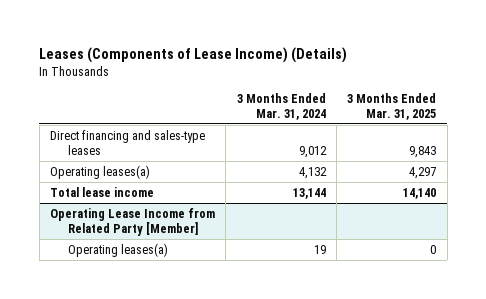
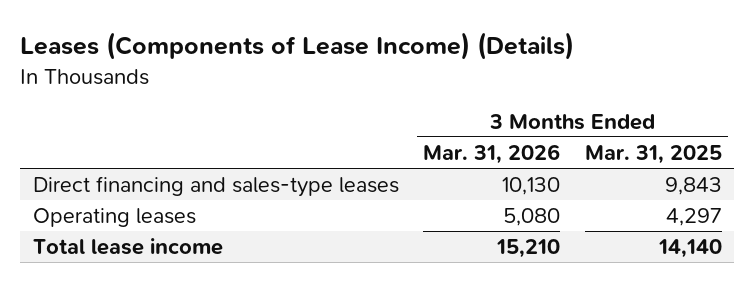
- | 3 Months Ended Mar. 31, 2024 | 3 Months Ended Mar. 31, 2025
+ | 3 Months Ended Mar. 31, 2026 | 3 Months Ended Mar. 31, 2025
- Operating leases(a) | 4,132 | 4,297
+ Operating leases | 5,080 | 4,297
- Operating Lease Income from Related Party [Member]
- Operating leases(a) | 19 | 0

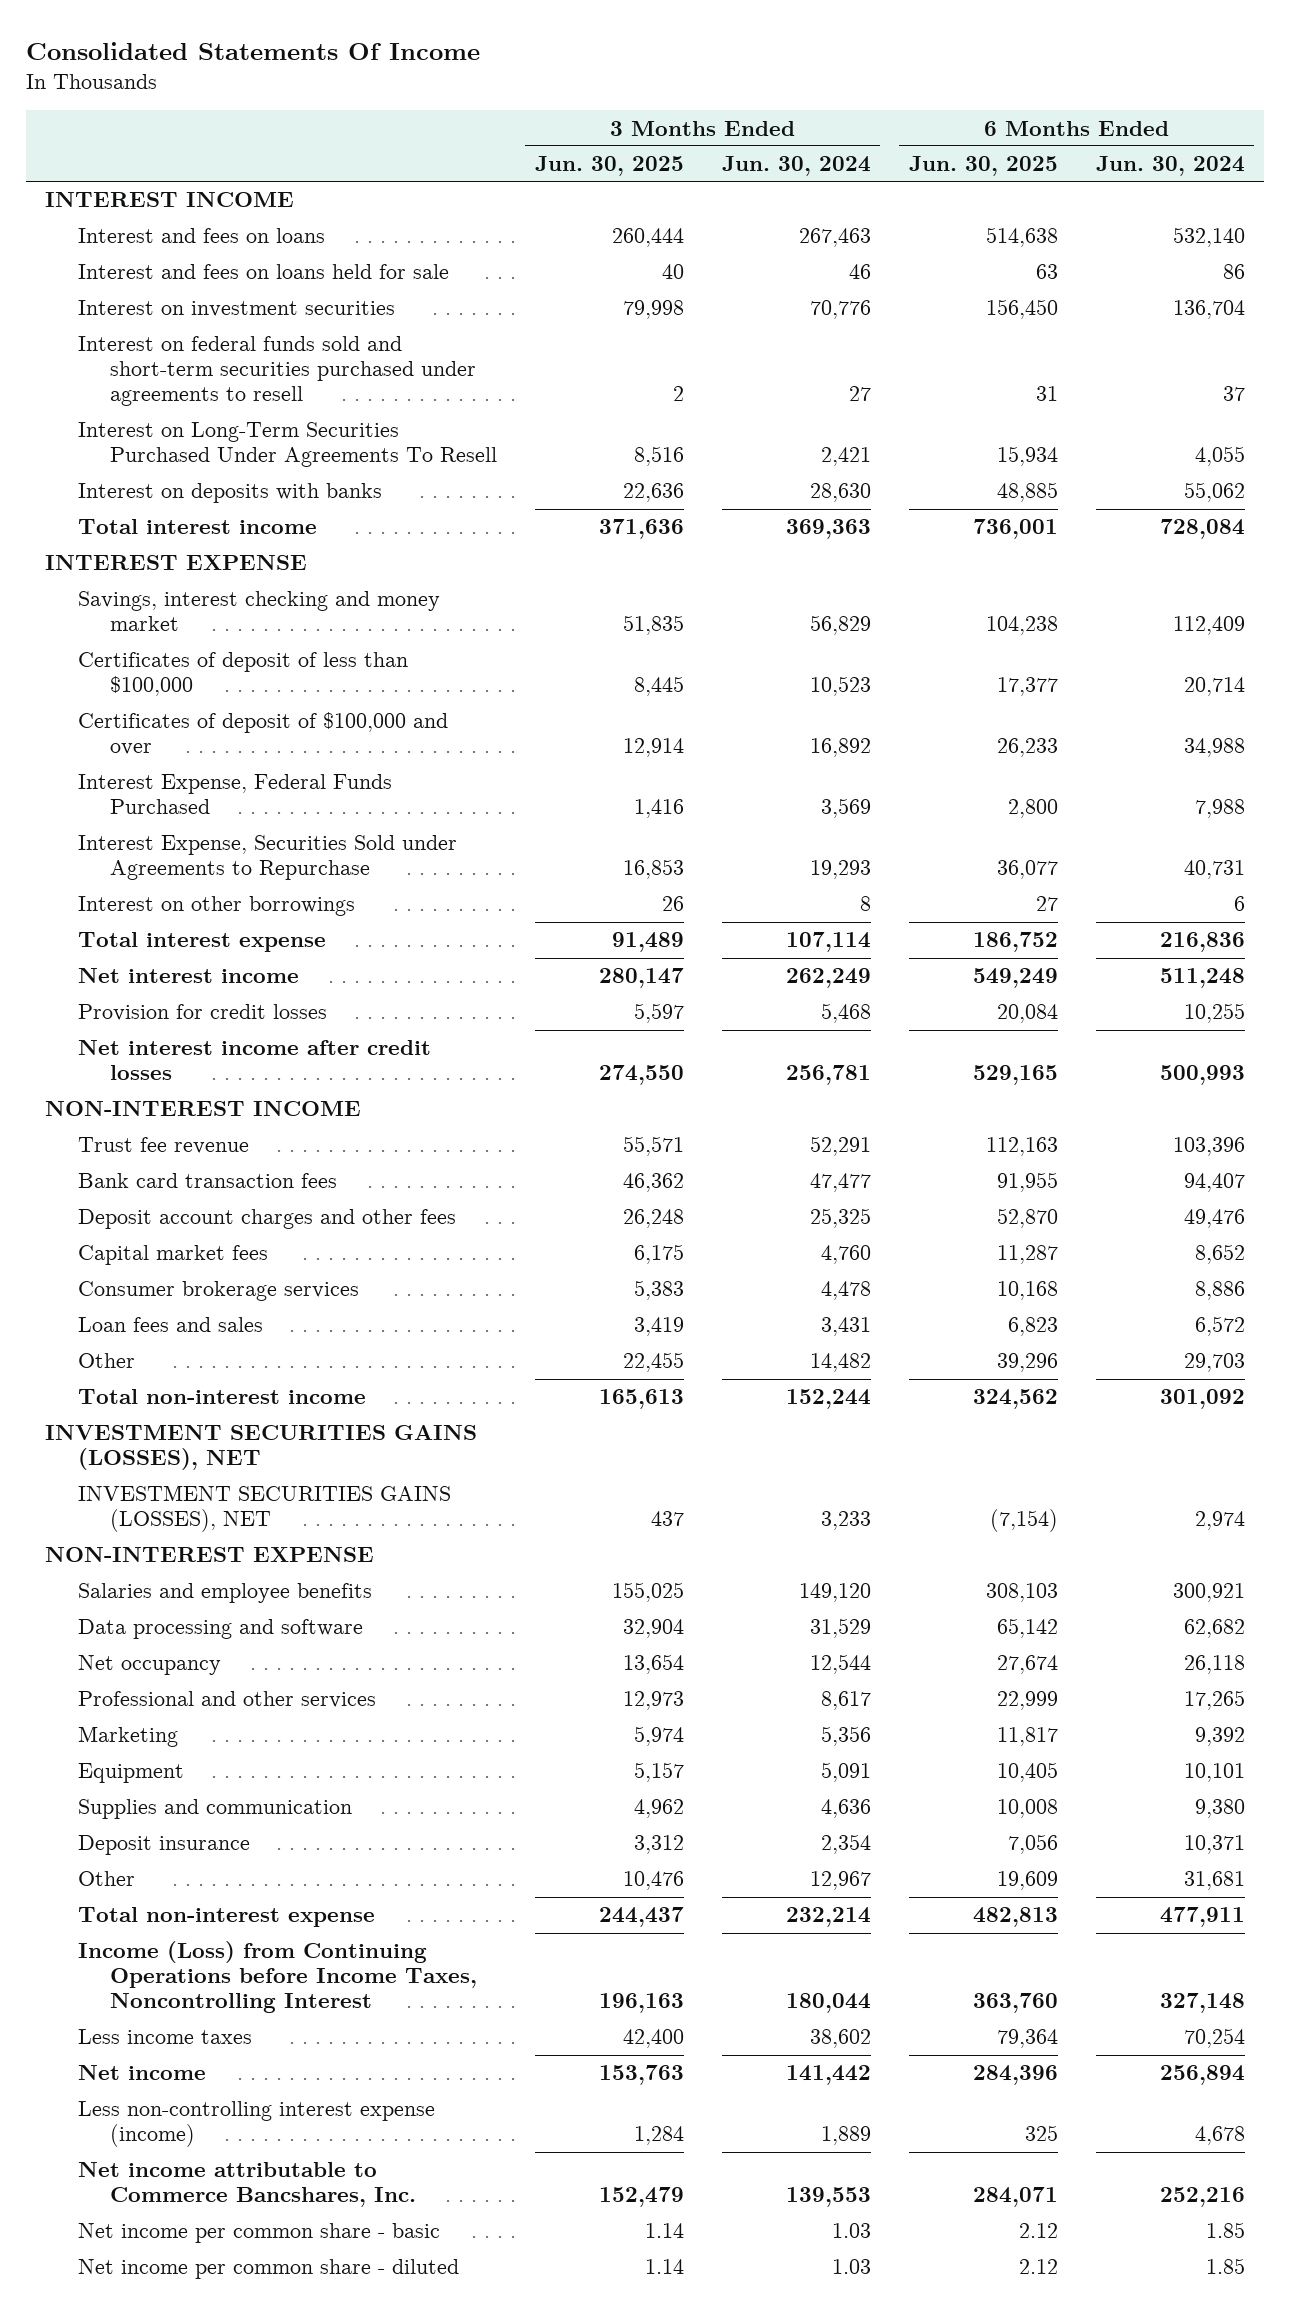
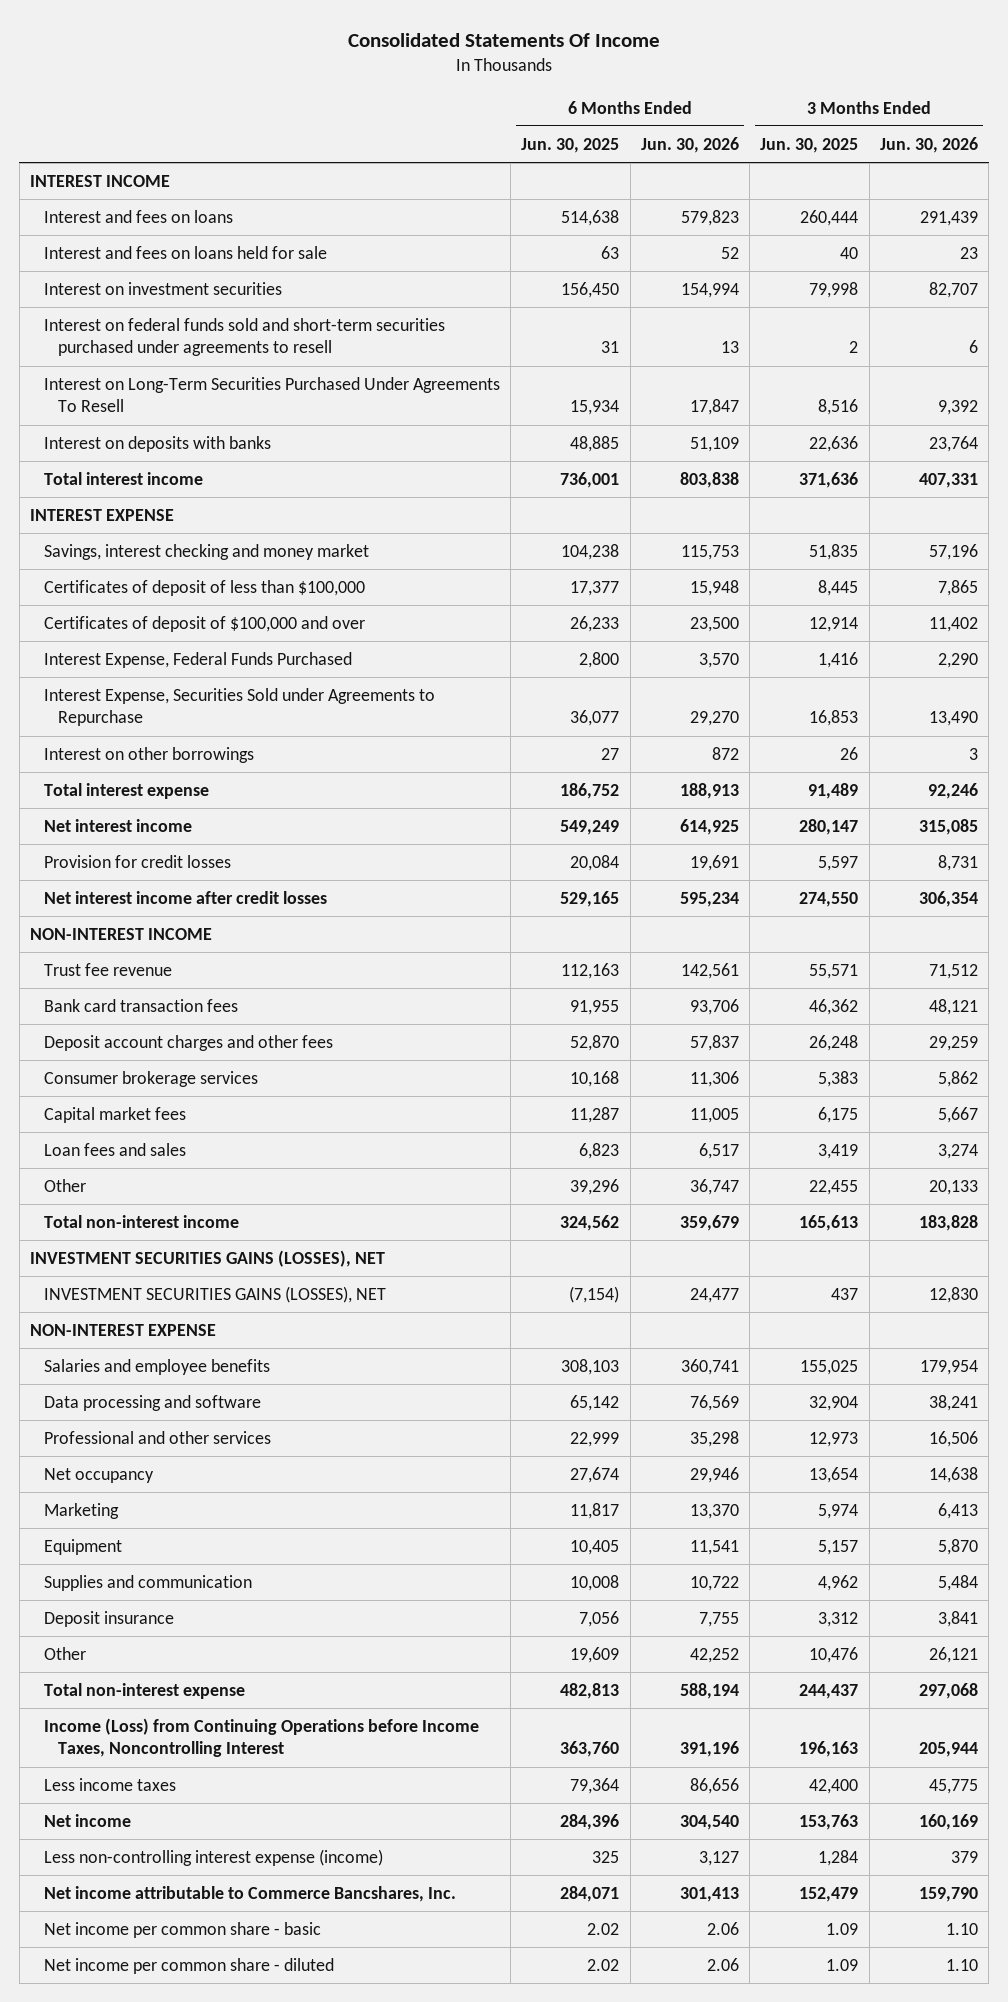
- | 3 Months Ended Jun. 30, 2025 | 3 Months Ended Jun. 30, 2024 | 6 Months Ended Jun. 30, 2025 | 6 Months Ended Jun. 30, 2024
+ | 6 Months Ended Jun. 30, 2025 | 6 Months Ended Jun. 30, 2026 | 3 Months Ended Jun. 30, 2025 | 3 Months Ended Jun. 30, 2026
moved down: Capital market fees | 11,287 | 11,005 | 6,175 | 5,667
moved down: Net occupancy | 27,674 | 29,946 | 13,654 | 14,638
- Net income per common share - basic | 1.14 | 1.03 | 2.12 | 1.85
- Net income per common share - diluted | 1.14 | 1.03 | 2.12 | 1.85
+ Net income per common share - basic | 2.02 | 2.06 | 1.09 | 1.10
+ Net income per common share - diluted | 2.02 | 2.06 | 1.09 | 1.10

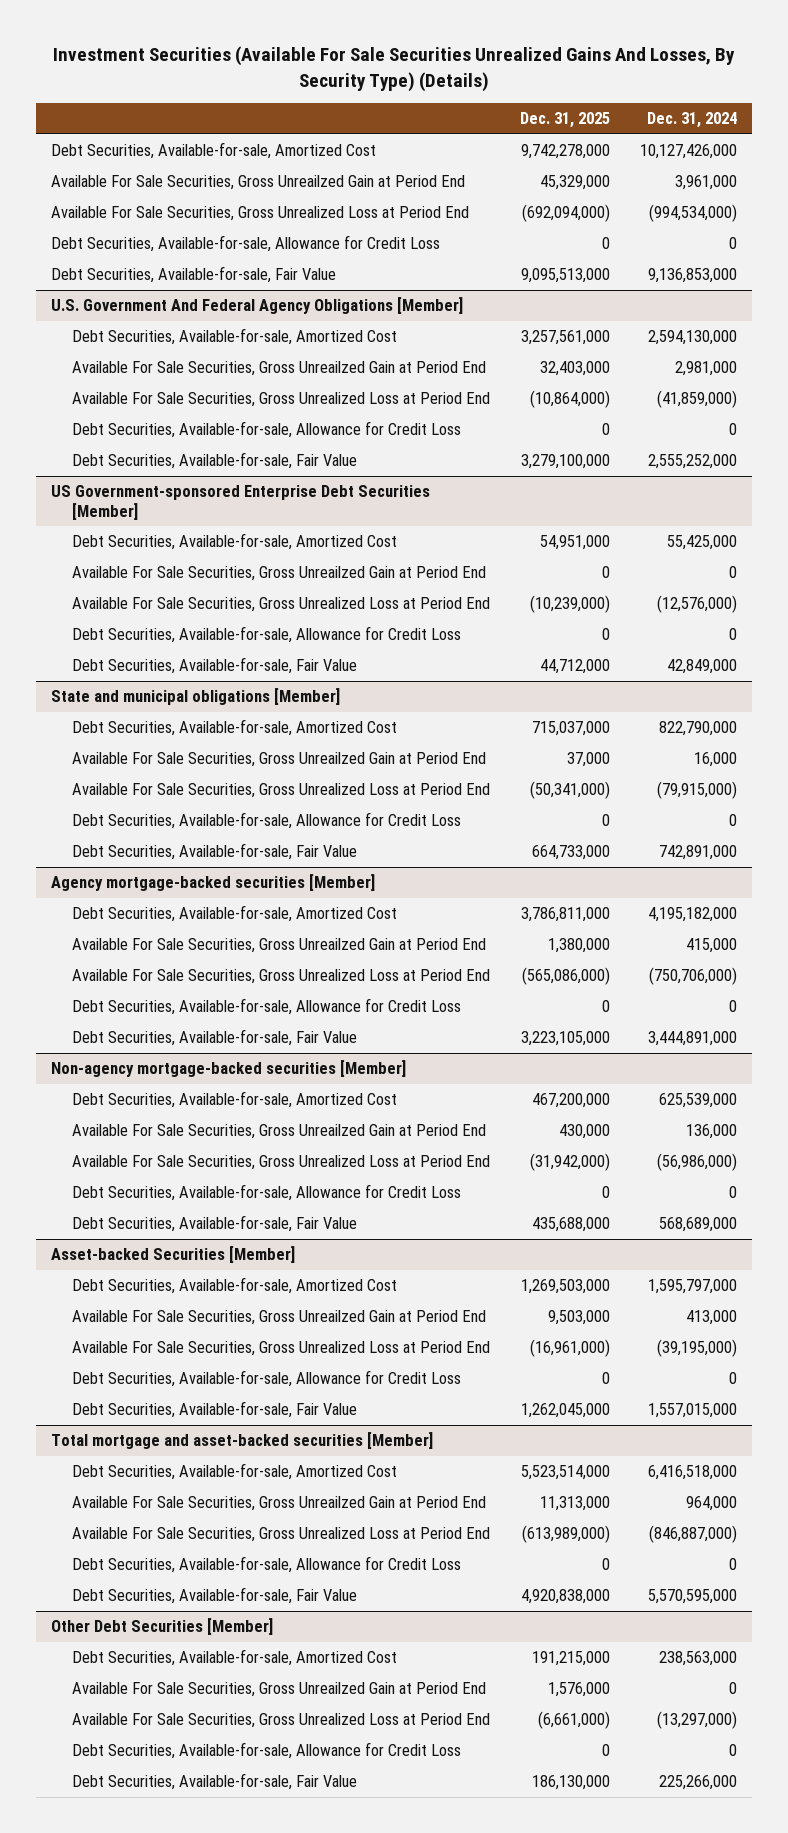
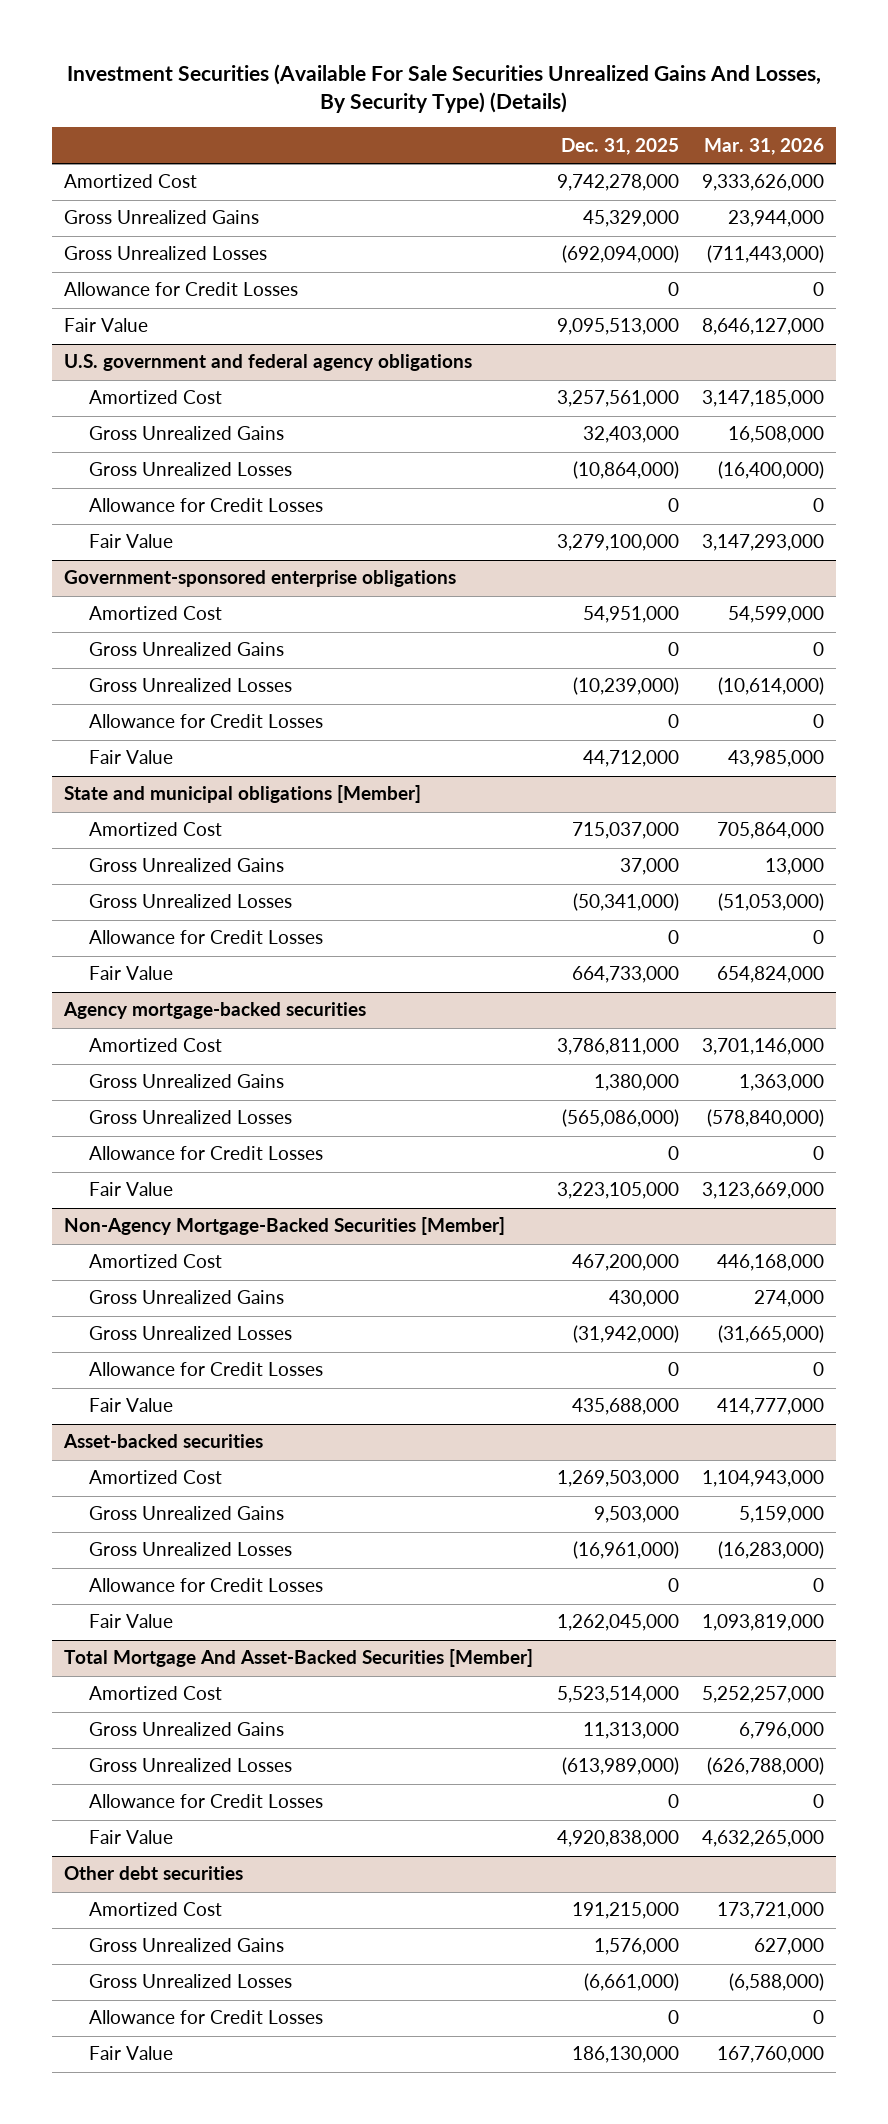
- | Dec. 31, 2025 | Dec. 31, 2024
+ | Dec. 31, 2025 | Mar. 31, 2026
- Debt Securities, Available-for-sale, Amortized Cost | 9,742,278,000 | 10,127,426,000
- Available For Sale Securities, Gross Unreailzed Gain at Period End | 45,329,000 | 3,961,000
- Available For Sale Securities, Gross Unrealized Loss at Period End | (692,094,000) | (994,534,000)
- Debt Securities, Available-for-sale, Allowance for Credit Loss | 0 | 0
- Debt Securities, Available-for-sale, Fair Value | 9,095,513,000 | 9,136,853,000
- U.S. Government And Federal Agency Obligations [Member]
- Debt Securities, Available-for-sale, Amortized Cost | 3,257,561,000 | 2,594,130,000
- Available For Sale Securities, Gross Unreailzed Gain at Period End | 32,403,000 | 2,981,000
- Available For Sale Securities, Gross Unrealized Loss at Period End | (10,864,000) | (41,859,000)
- Debt Securities, Available-for-sale, Allowance for Credit Loss | 0 | 0
- Debt Securities, Available-for-sale, Fair Value | 3,279,100,000 | 2,555,252,000
- US Government-sponsored Enterprise Debt Securities [Member]
- Debt Securities, Available-for-sale, Amortized Cost | 54,951,000 | 55,425,000
- Available For Sale Securities, Gross Unreailzed Gain at Period End | 0 | 0
- Available For Sale Securities, Gross Unrealized Loss at Period End | (10,239,000) | (12,576,000)
- Debt Securities, Available-for-sale, Allowance for Credit Loss | 0 | 0
- Debt Securities, Available-for-sale, Fair Value | 44,712,000 | 42,849,000
+ Amortized Cost | 9,742,278,000 | 9,333,626,000
+ Gross Unrealized Gains | 45,329,000 | 23,944,000
+ Gross Unrealized Losses | (692,094,000) | (711,443,000)
+ Allowance for Credit Losses | 0 | 0
+ Fair Value | 9,095,513,000 | 8,646,127,000
+ U.S. government and federal agency obligations
+ Amortized Cost | 3,257,561,000 | 3,147,185,000
+ Gross Unrealized Gains | 32,403,000 | 16,508,000
+ Gross Unrealized Losses | (10,864,000) | (16,400,000)
+ Allowance for Credit Losses | 0 | 0
+ Fair Value | 3,279,100,000 | 3,147,293,000
+ Government-sponsored enterprise obligations
+ Amortized Cost | 54,951,000 | 54,599,000
+ Gross Unrealized Gains | 0 | 0
+ Gross Unrealized Losses | (10,239,000) | (10,614,000)
+ Allowance for Credit Losses | 0 | 0
+ Fair Value | 44,712,000 | 43,985,000
@ State and municipal obligations [Member]
- Debt Securities, Available-for-sale, Amortized Cost | 715,037,000 | 822,790,000
- Available For Sale Securities, Gross Unreailzed Gain at Period End | 37,000 | 16,000
- Available For Sale Securities, Gross Unrealized Loss at Period End | (50,341,000) | (79,915,000)
- Debt Securities, Available-for-sale, Allowance for Credit Loss | 0 | 0
- Debt Securities, Available-for-sale, Fair Value | 664,733,000 | 742,891,000
- Agency mortgage-backed securities [Member]
- Debt Securities, Available-for-sale, Amortized Cost | 3,786,811,000 | 4,195,182,000
- Available For Sale Securities, Gross Unreailzed Gain at Period End | 1,380,000 | 415,000
- Available For Sale Securities, Gross Unrealized Loss at Period End | (565,086,000) | (750,706,000)
- Debt Securities, Available-for-sale, Allowance for Credit Loss | 0 | 0
- Debt Securities, Available-for-sale, Fair Value | 3,223,105,000 | 3,444,891,000
- Non-agency mortgage-backed securities [Member]
- Debt Securities, Available-for-sale, Amortized Cost | 467,200,000 | 625,539,000
- Available For Sale Securities, Gross Unreailzed Gain at Period End | 430,000 | 136,000
- Available For Sale Securities, Gross Unrealized Loss at Period End | (31,942,000) | (56,986,000)
- Debt Securities, Available-for-sale, Allowance for Credit Loss | 0 | 0
- Debt Securities, Available-for-sale, Fair Value | 435,688,000 | 568,689,000
- Asset-backed Securities [Member]
- Debt Securities, Available-for-sale, Amortized Cost | 1,269,503,000 | 1,595,797,000
- Available For Sale Securities, Gross Unreailzed Gain at Period End | 9,503,000 | 413,000
- Available For Sale Securities, Gross Unrealized Loss at Period End | (16,961,000) | (39,195,000)
- Debt Securities, Available-for-sale, Allowance for Credit Loss | 0 | 0
- Debt Securities, Available-for-sale, Fair Value | 1,262,045,000 | 1,557,015,000
- Total mortgage and asset-backed securities [Member]
- Debt Securities, Available-for-sale, Amortized Cost | 5,523,514,000 | 6,416,518,000
- Available For Sale Securities, Gross Unreailzed Gain at Period End | 11,313,000 | 964,000
- Available For Sale Securities, Gross Unrealized Loss at Period End | (613,989,000) | (846,887,000)
- Debt Securities, Available-for-sale, Allowance for Credit Loss | 0 | 0
- Debt Securities, Available-for-sale, Fair Value | 4,920,838,000 | 5,570,595,000
- Other Debt Securities [Member]
- Debt Securities, Available-for-sale, Amortized Cost | 191,215,000 | 238,563,000
- Available For Sale Securities, Gross Unreailzed Gain at Period End | 1,576,000 | 0
- Available For Sale Securities, Gross Unrealized Loss at Period End | (6,661,000) | (13,297,000)
- Debt Securities, Available-for-sale, Allowance for Credit Loss | 0 | 0
- Debt Securities, Available-for-sale, Fair Value | 186,130,000 | 225,266,000
@ State and municipal obligations [Member]
+ Amortized Cost | 715,037,000 | 705,864,000
+ Gross Unrealized Gains | 37,000 | 13,000
+ Gross Unrealized Losses | (50,341,000) | (51,053,000)
+ Allowance for Credit Losses | 0 | 0
+ Fair Value | 664,733,000 | 654,824,000
+ Agency mortgage-backed securities
+ Amortized Cost | 3,786,811,000 | 3,701,146,000
+ Gross Unrealized Gains | 1,380,000 | 1,363,000
+ Gross Unrealized Losses | (565,086,000) | (578,840,000)
+ Allowance for Credit Losses | 0 | 0
+ Fair Value | 3,223,105,000 | 3,123,669,000
+ Non-Agency Mortgage-Backed Securities [Member]
+ Amortized Cost | 467,200,000 | 446,168,000
+ Gross Unrealized Gains | 430,000 | 274,000
+ Gross Unrealized Losses | (31,942,000) | (31,665,000)
+ Allowance for Credit Losses | 0 | 0
+ Fair Value | 435,688,000 | 414,777,000
+ Asset-backed securities
+ Amortized Cost | 1,269,503,000 | 1,104,943,000
+ Gross Unrealized Gains | 9,503,000 | 5,159,000
+ Gross Unrealized Losses | (16,961,000) | (16,283,000)
+ Allowance for Credit Losses | 0 | 0
+ Fair Value | 1,262,045,000 | 1,093,819,000
+ Total Mortgage And Asset-Backed Securities [Member]
+ Amortized Cost | 5,523,514,000 | 5,252,257,000
+ Gross Unrealized Gains | 11,313,000 | 6,796,000
+ Gross Unrealized Losses | (613,989,000) | (626,788,000)
+ Allowance for Credit Losses | 0 | 0
+ Fair Value | 4,920,838,000 | 4,632,265,000
+ Other debt securities
+ Amortized Cost | 191,215,000 | 173,721,000
+ Gross Unrealized Gains | 1,576,000 | 627,000
+ Gross Unrealized Losses | (6,661,000) | (6,588,000)
+ Allowance for Credit Losses | 0 | 0
+ Fair Value | 186,130,000 | 167,760,000

